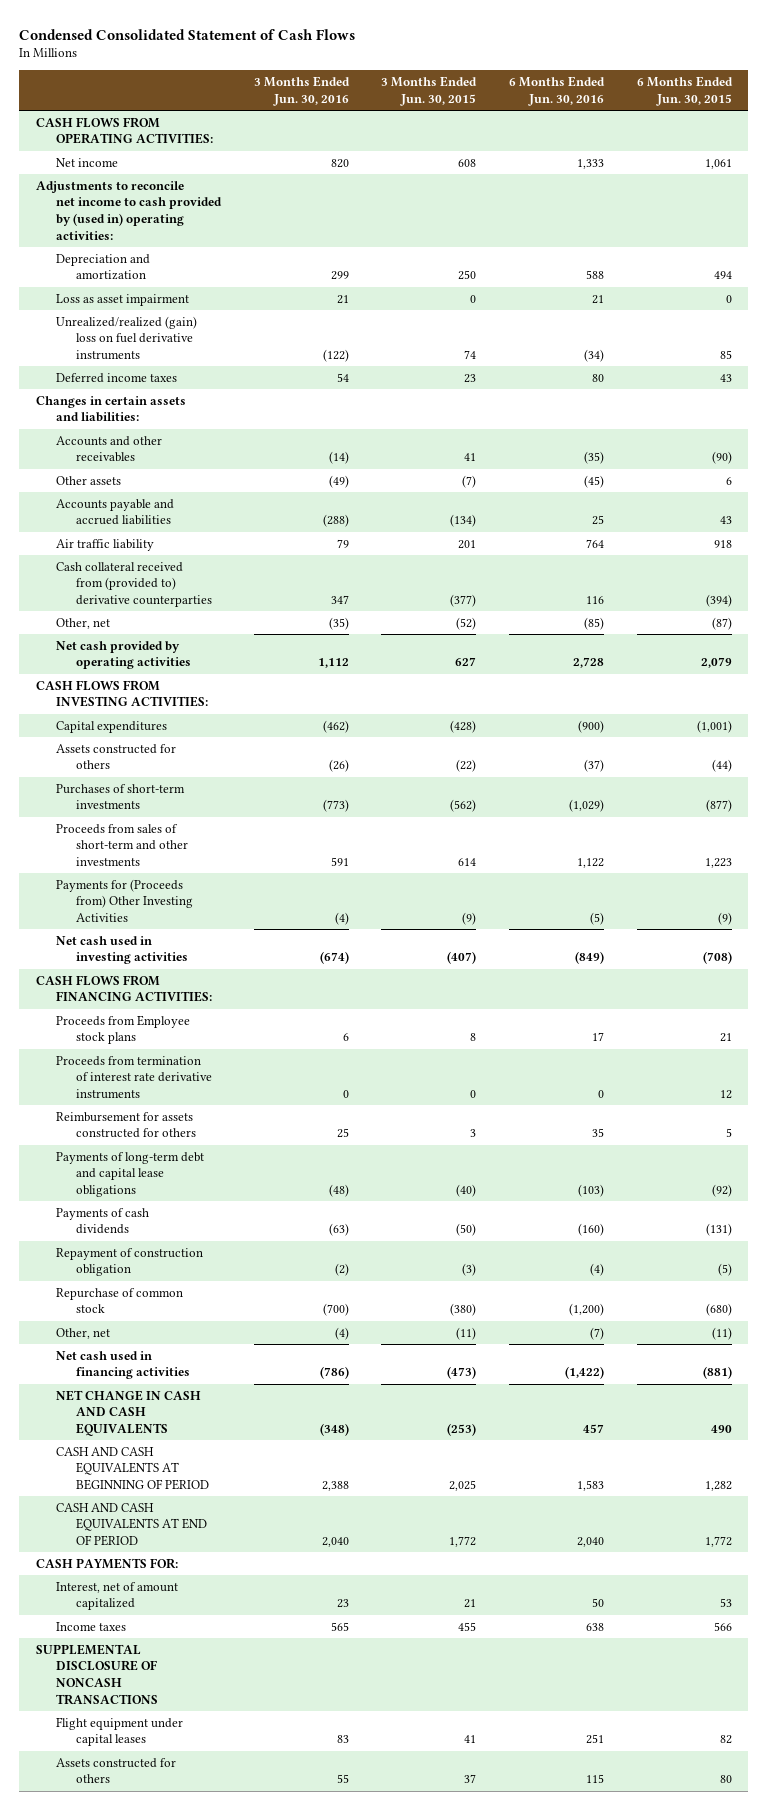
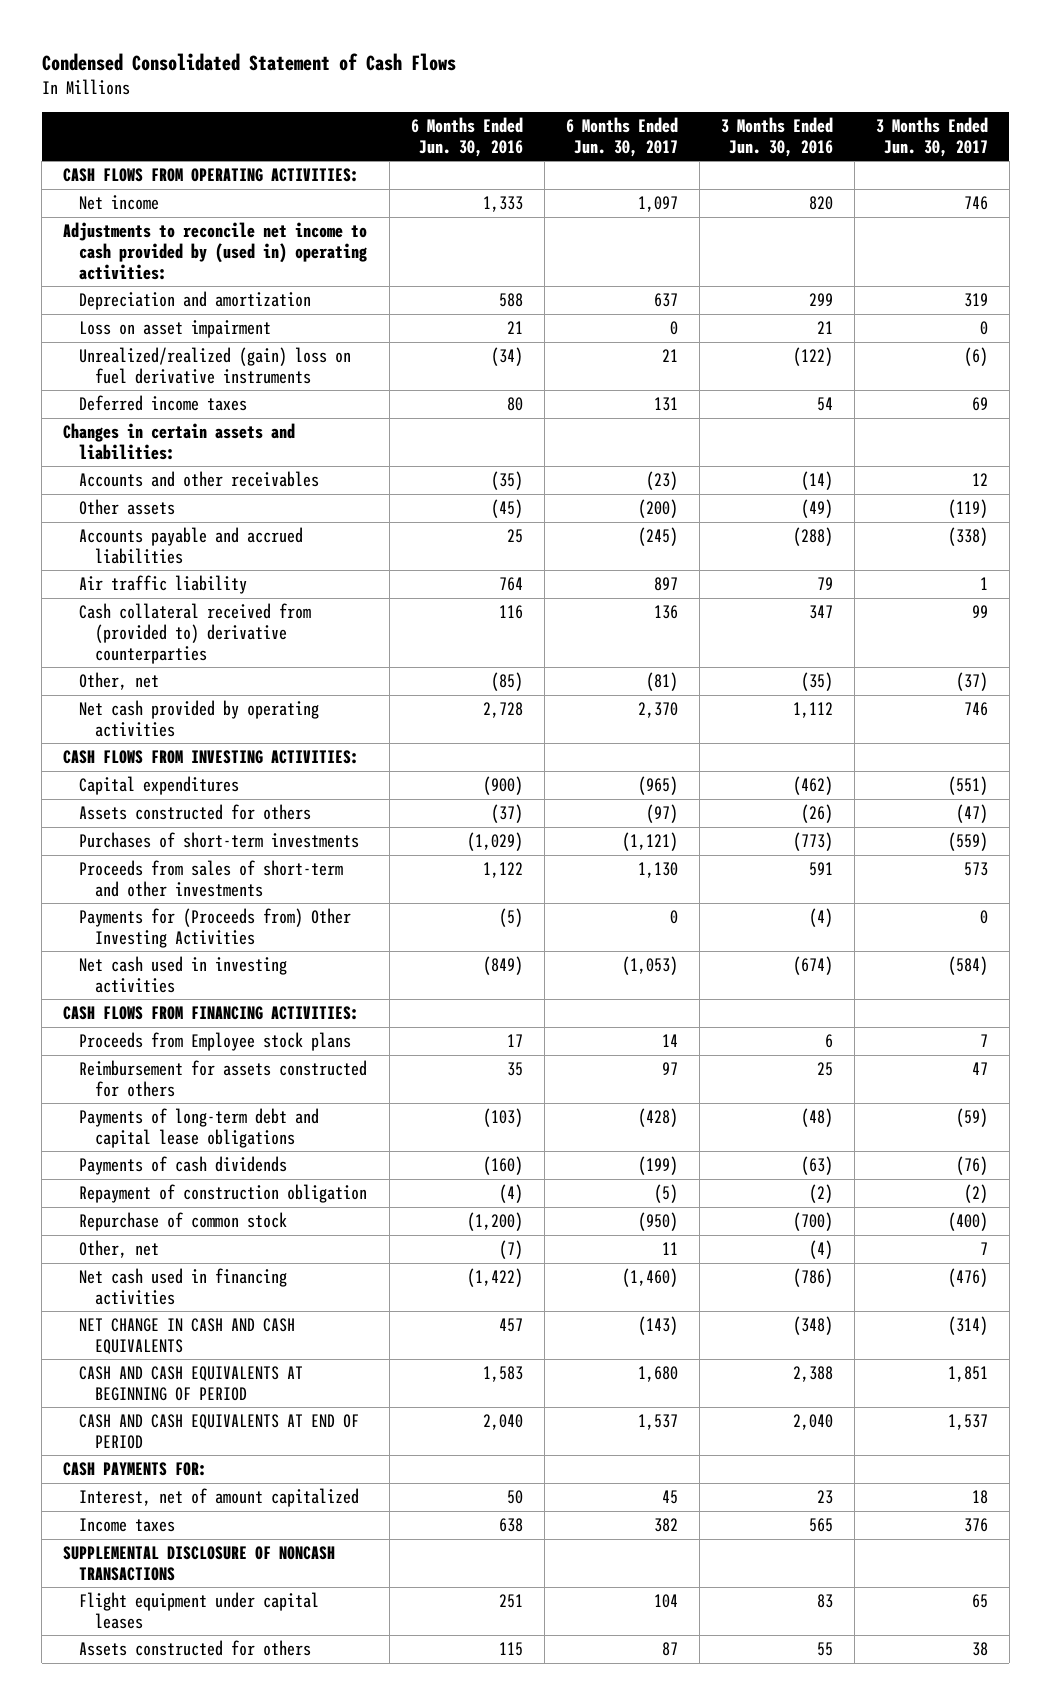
- | 3 Months Ended Jun. 30, 2016 | 3 Months Ended Jun. 30, 2015 | 6 Months Ended Jun. 30, 2016 | 6 Months Ended Jun. 30, 2015
+ | 6 Months Ended Jun. 30, 2016 | 6 Months Ended Jun. 30, 2017 | 3 Months Ended Jun. 30, 2016 | 3 Months Ended Jun. 30, 2017
- Loss as asset impairment | 21 | 0 | 21 | 0
+ Loss on asset impairment | 21 | 0 | 21 | 0
- Proceeds from termination of interest rate derivative instruments | 0 | 0 | 0 | 12

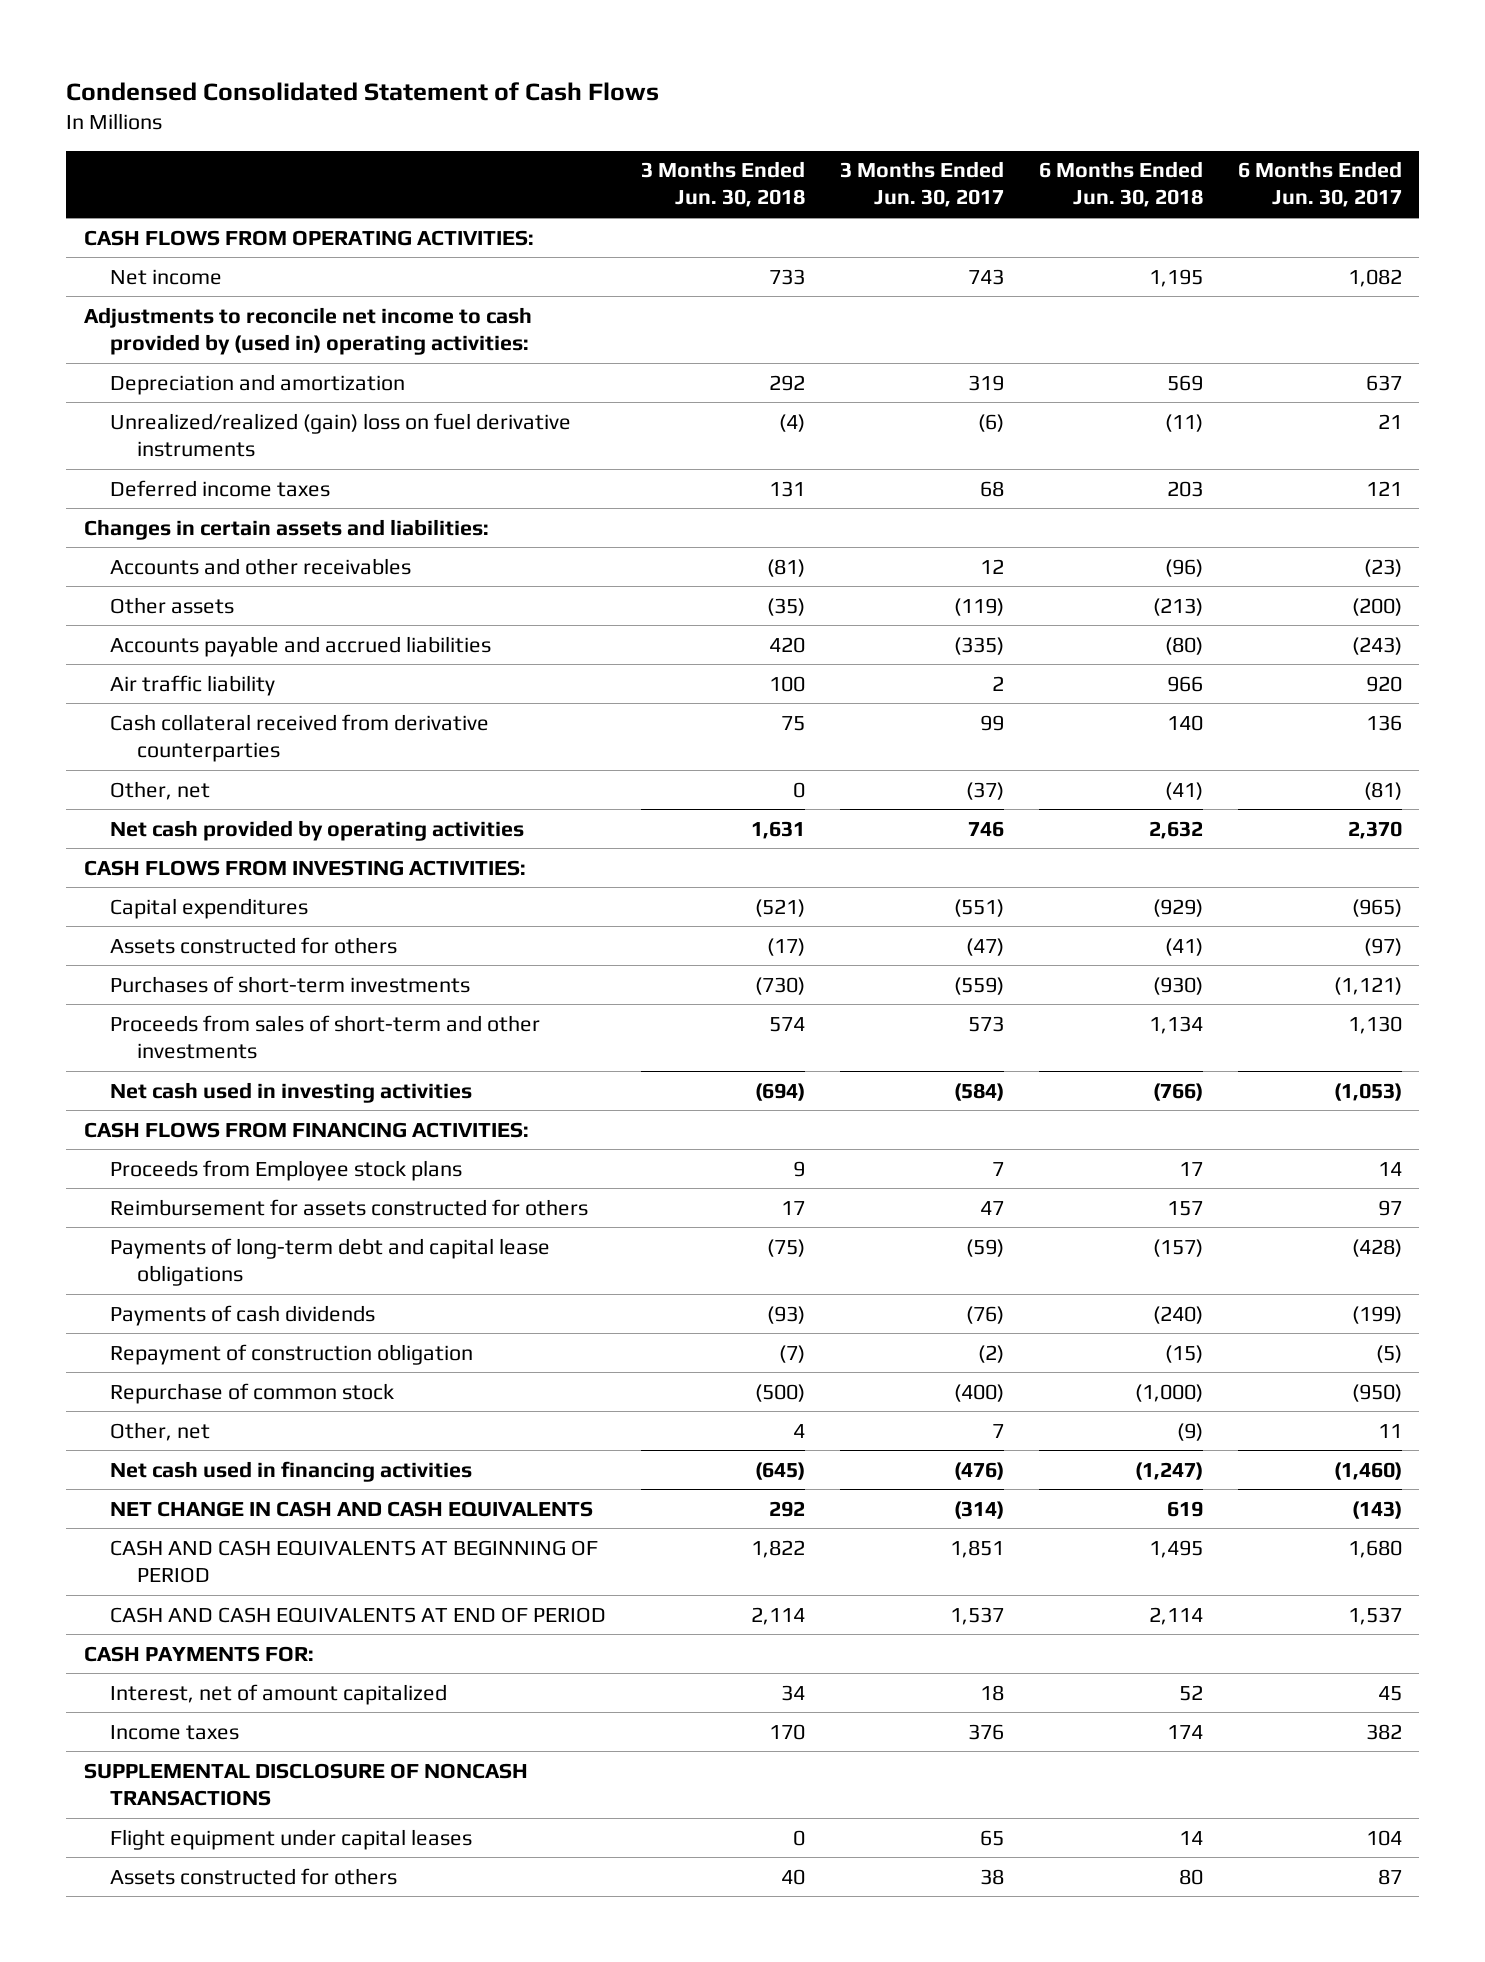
- | 6 Months Ended Jun. 30, 2016 | 6 Months Ended Jun. 30, 2017 | 3 Months Ended Jun. 30, 2016 | 3 Months Ended Jun. 30, 2017
+ | 3 Months Ended Jun. 30, 2018 | 3 Months Ended Jun. 30, 2017 | 6 Months Ended Jun. 30, 2018 | 6 Months Ended Jun. 30, 2017
- Net income | 1,333 | 1,097 | 820 | 746
+ Net income | 733 | 743 | 1,195 | 1,082
- Loss on asset impairment | 21 | 0 | 21 | 0
- Deferred income taxes | 80 | 131 | 54 | 69
+ Deferred income taxes | 131 | 68 | 203 | 121
- Accounts payable and accrued liabilities | 25 | (245) | (288) | (338)
- Air traffic liability | 764 | 897 | 79 | 1
- Cash collateral received from (provided to) derivative counterparties | 116 | 136 | 347 | 99
+ Accounts payable and accrued liabilities | 420 | (335) | (80) | (243)
+ Air traffic liability | 100 | 2 | 966 | 920
+ Cash collateral received from derivative counterparties | 75 | 99 | 140 | 136
- Payments for (Proceeds from) Other Investing Activities | (5) | 0 | (4) | 0

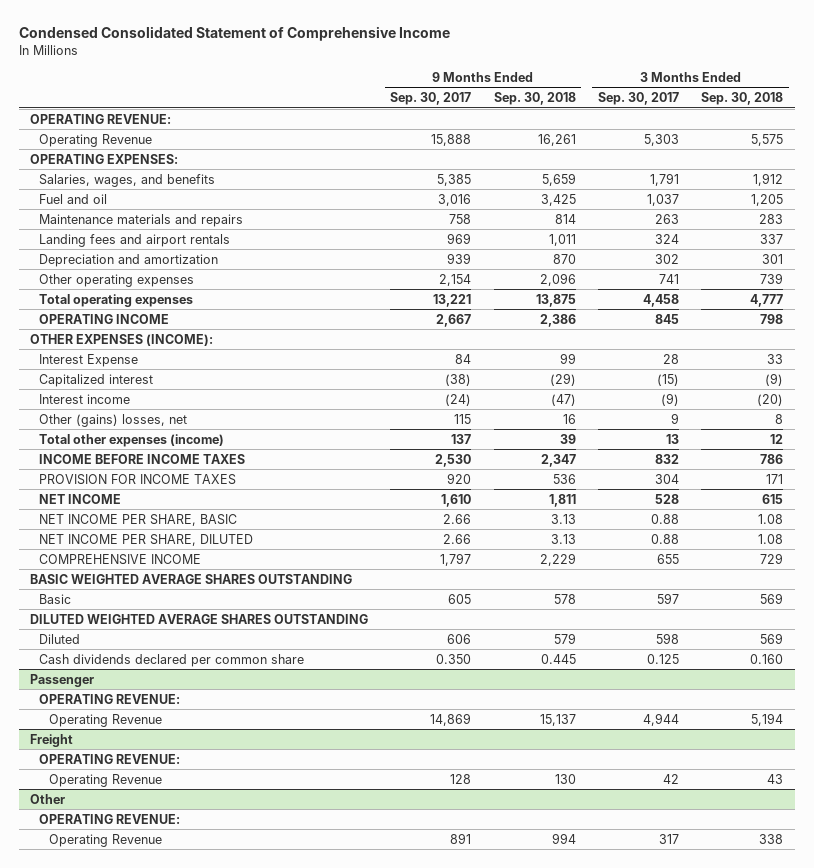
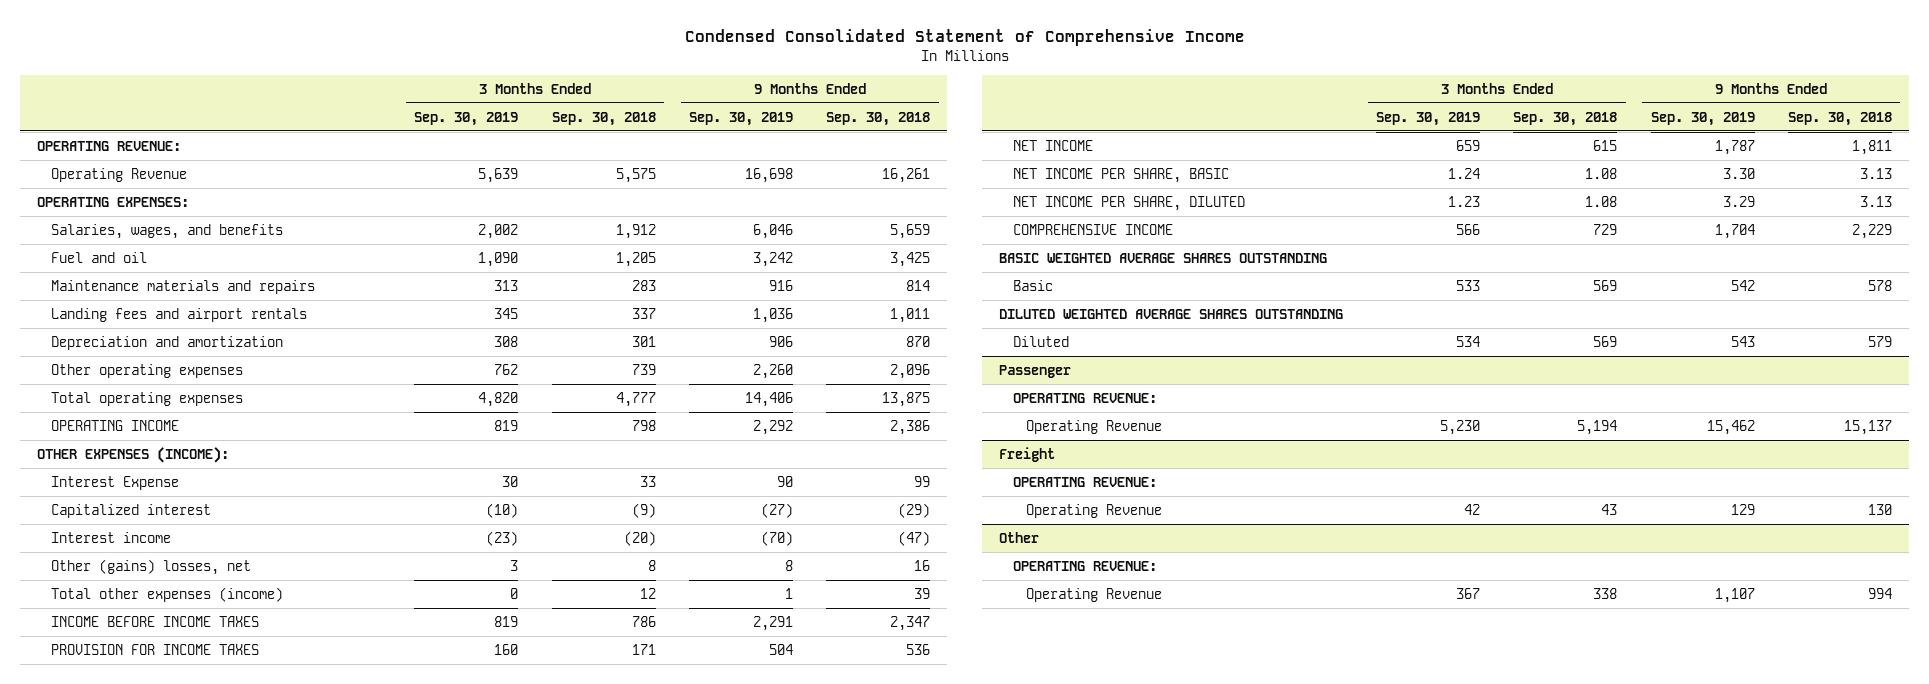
- | 9 Months Ended Sep. 30, 2017 | 9 Months Ended Sep. 30, 2018 | 3 Months Ended Sep. 30, 2017 | 3 Months Ended Sep. 30, 2018
+ | 3 Months Ended Sep. 30, 2019 | 3 Months Ended Sep. 30, 2018 | 9 Months Ended Sep. 30, 2019 | 9 Months Ended Sep. 30, 2018
- Cash dividends declared per common share | 0.350 | 0.445 | 0.125 | 0.160

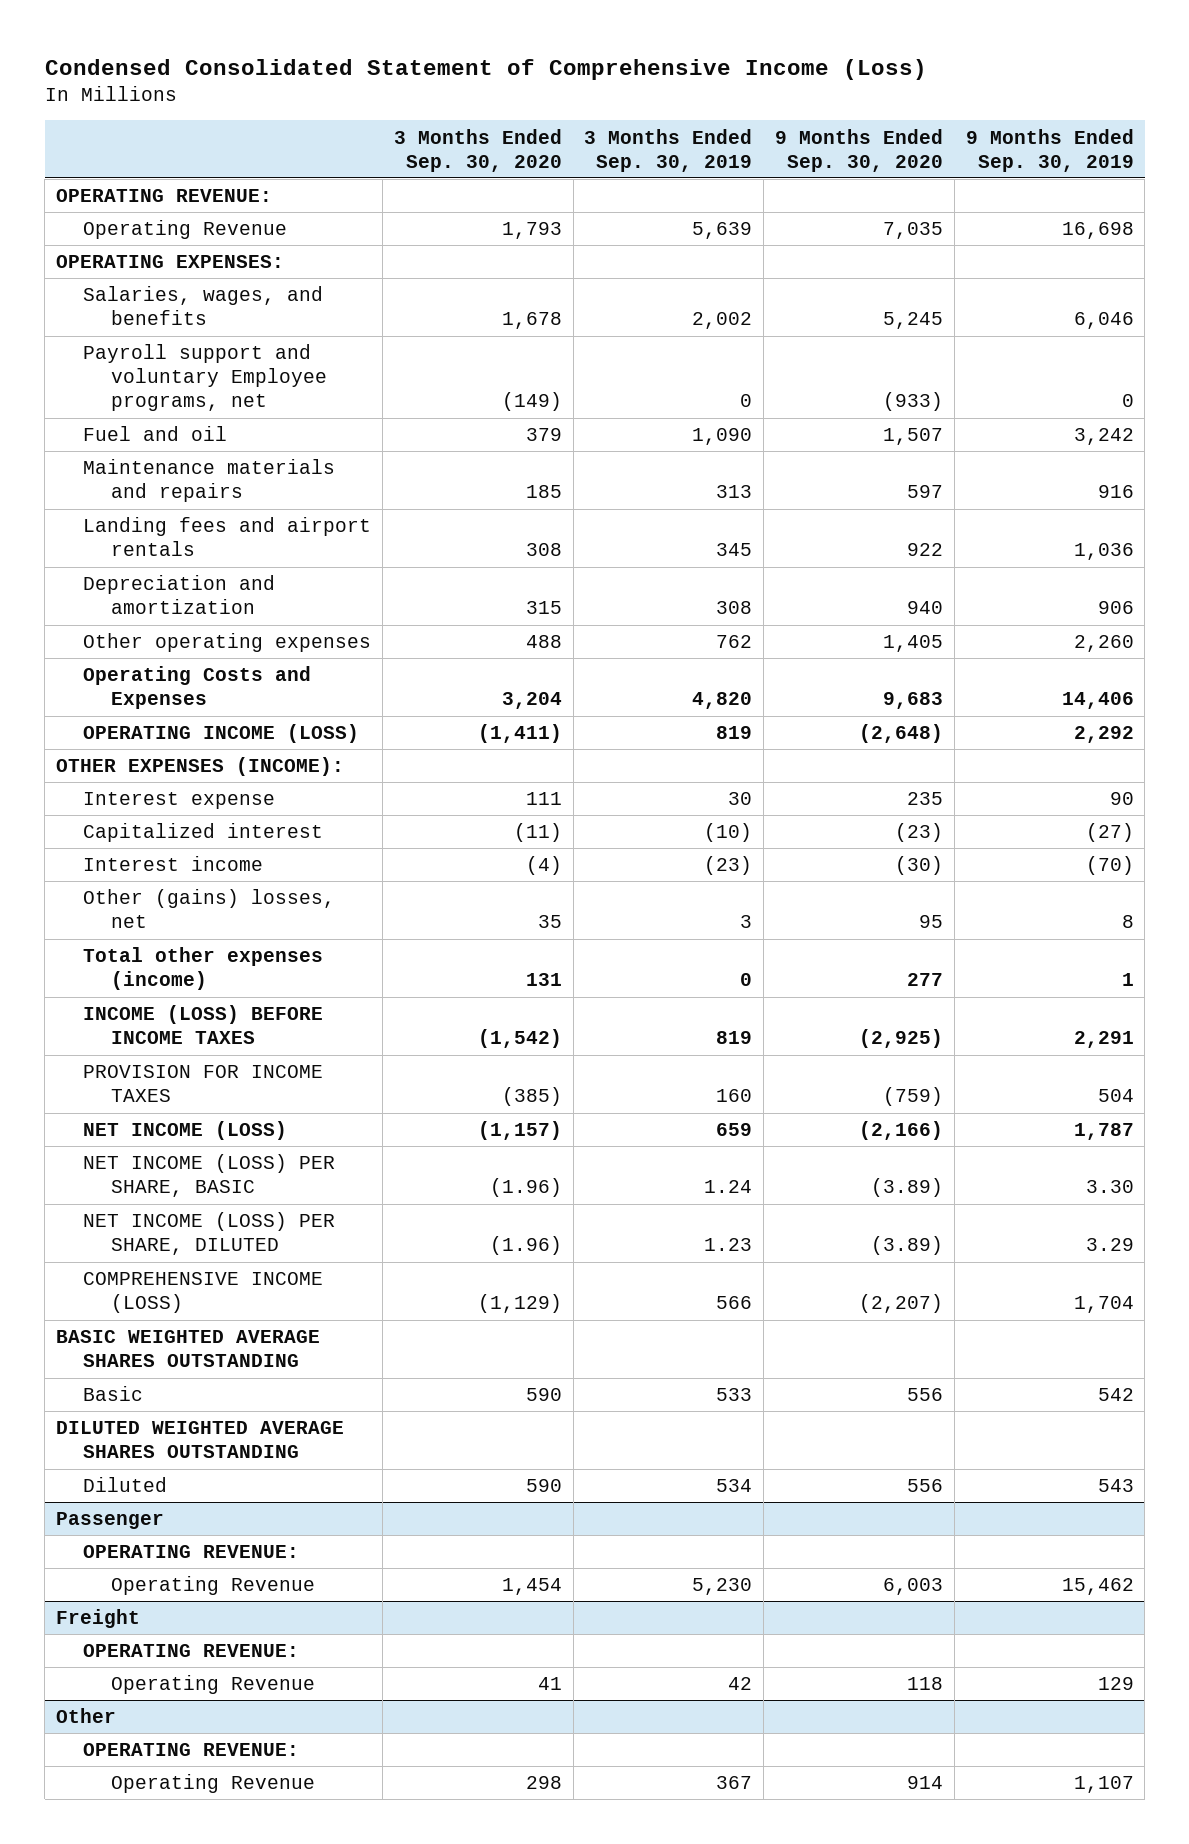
- Condensed Consolidated Statement of Comprehensive Income
+ Condensed Consolidated Statement of Comprehensive Income (Loss)
- | 3 Months Ended Sep. 30, 2019 | 3 Months Ended Sep. 30, 2018 | 9 Months Ended Sep. 30, 2019 | 9 Months Ended Sep. 30, 2018
+ | 3 Months Ended Sep. 30, 2020 | 3 Months Ended Sep. 30, 2019 | 9 Months Ended Sep. 30, 2020 | 9 Months Ended Sep. 30, 2019
+ Payroll support and voluntary Employee programs, net | (149) | 0 | (933) | 0
- Total operating expenses | 4,820 | 4,777 | 14,406 | 13,875
- OPERATING INCOME | 819 | 798 | 2,292 | 2,386
+ Operating Costs and Expenses | 3,204 | 4,820 | 9,683 | 14,406
+ OPERATING INCOME (LOSS) | (1,411) | 819 | (2,648) | 2,292
- Interest Expense | 30 | 33 | 90 | 99
+ Interest expense | 111 | 30 | 235 | 90
- INCOME BEFORE INCOME TAXES | 819 | 786 | 2,291 | 2,347
+ INCOME (LOSS) BEFORE INCOME TAXES | (1,542) | 819 | (2,925) | 2,291
- NET INCOME | 659 | 615 | 1,787 | 1,811
- NET INCOME PER SHARE, BASIC | 1.24 | 1.08 | 3.30 | 3.13
- NET INCOME PER SHARE, DILUTED | 1.23 | 1.08 | 3.29 | 3.13
- COMPREHENSIVE INCOME | 566 | 729 | 1,704 | 2,229
+ NET INCOME (LOSS) | (1,157) | 659 | (2,166) | 1,787
+ NET INCOME (LOSS) PER SHARE, BASIC | (1.96) | 1.24 | (3.89) | 3.30
+ NET INCOME (LOSS) PER SHARE, DILUTED | (1.96) | 1.23 | (3.89) | 3.29
+ COMPREHENSIVE INCOME (LOSS) | (1,129) | 566 | (2,207) | 1,704

